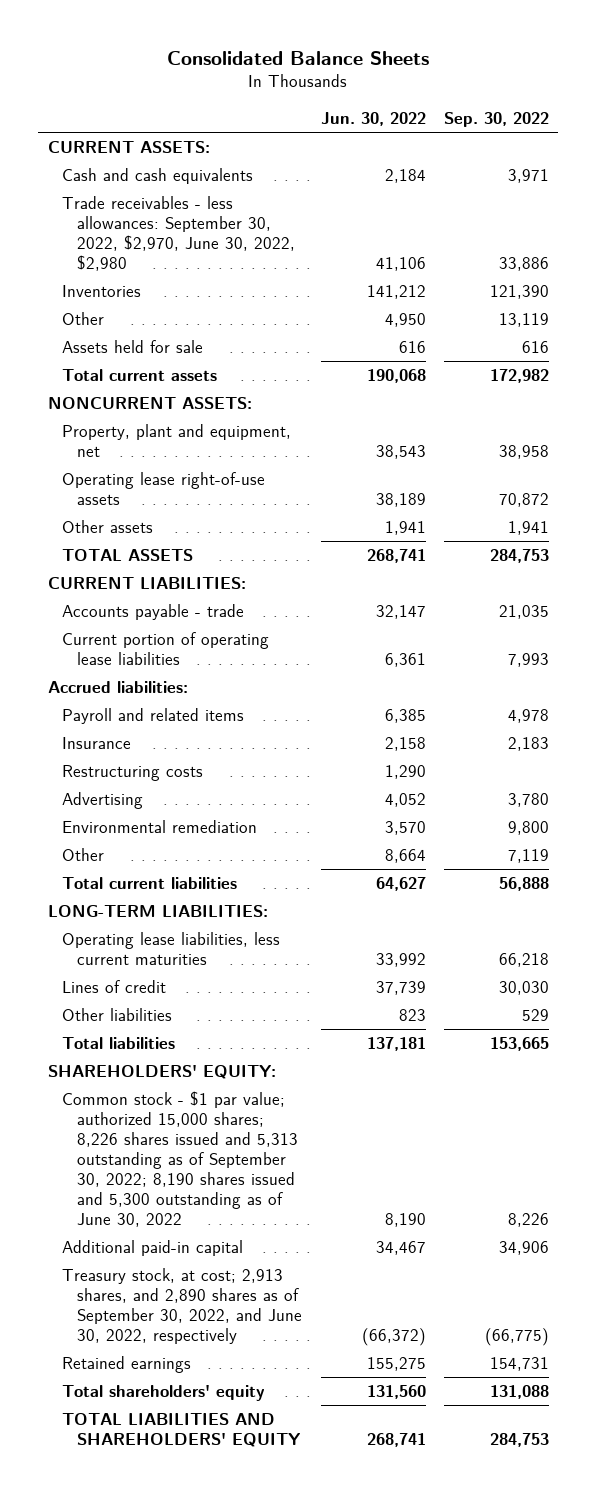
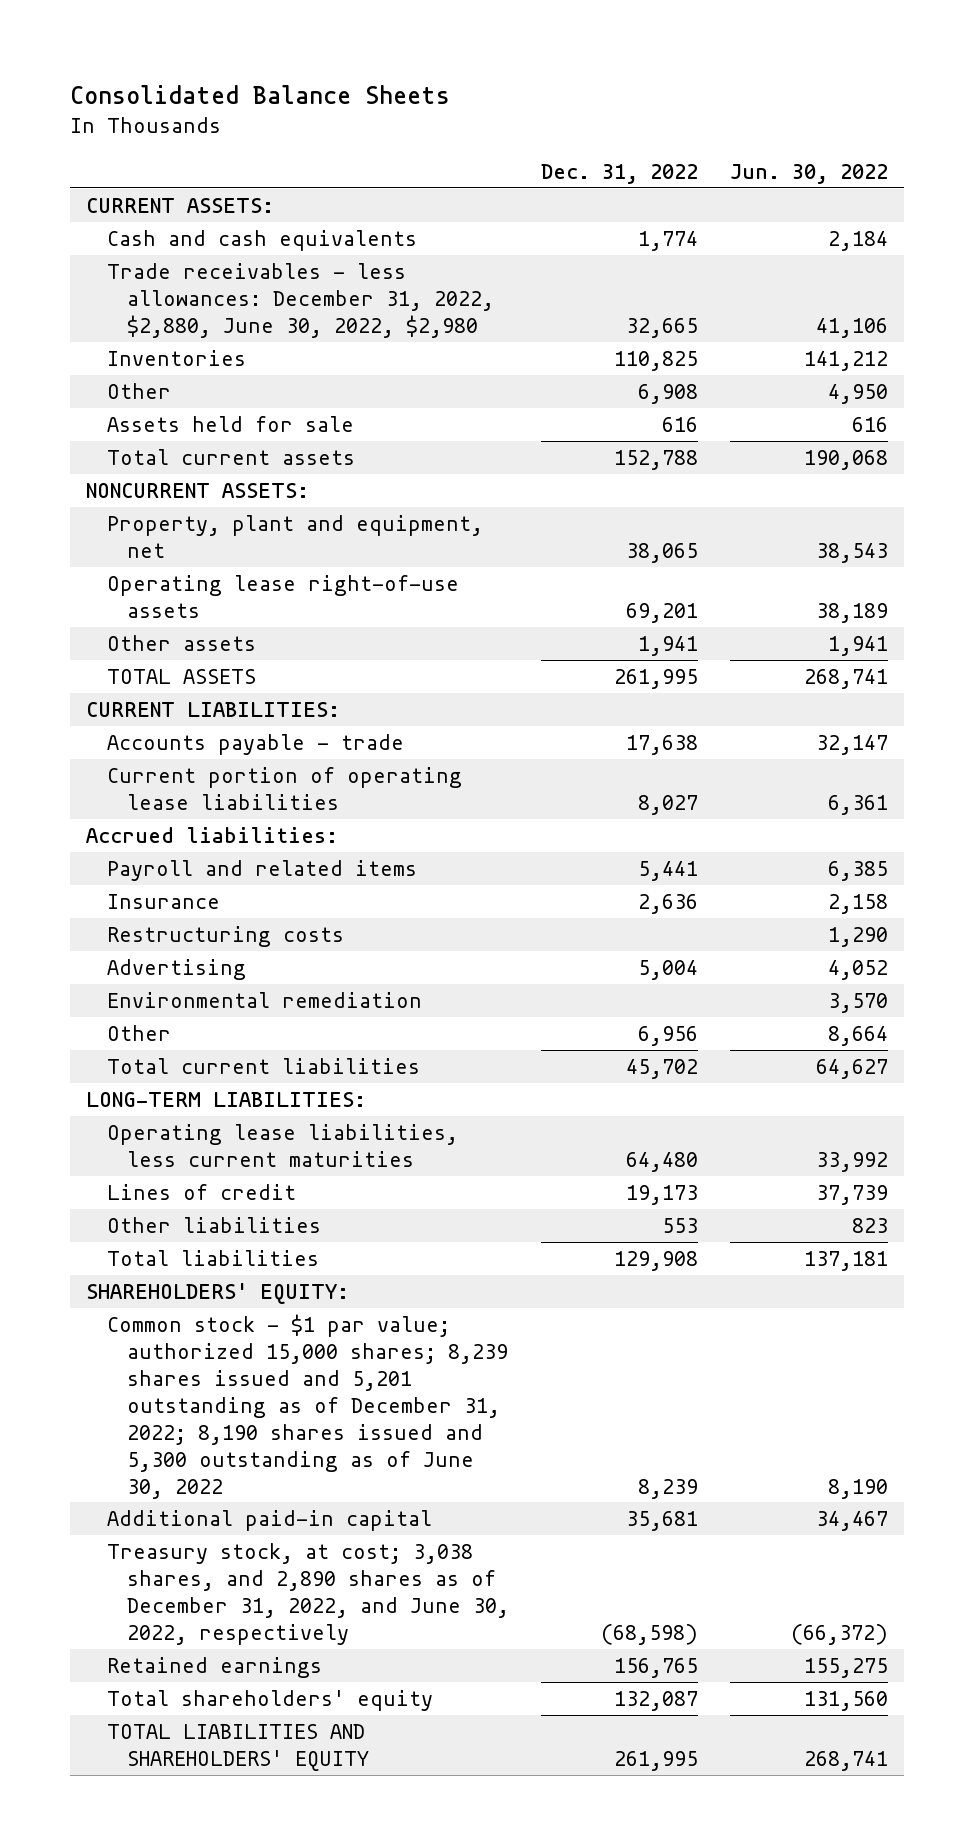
- | Jun. 30, 2022 | Sep. 30, 2022
+ | Dec. 31, 2022 | Jun. 30, 2022
- Trade receivables - less allowances: September 30, 2022, $2,970, June 30, 2022, $2,980 | 41,106 | 33,886
+ Trade receivables - less allowances: December 31, 2022, $2,880, June 30, 2022, $2,980 | 32,665 | 41,106
- Common stock - $1 par value; authorized 15,000 shares; 8,226 shares issued and 5,313 outstanding as of September 30, 2022; 8,190 shares issued and 5,300 outstanding as of June 30, 2022 | 8,190 | 8,226
+ Common stock - $1 par value; authorized 15,000 shares; 8,239 shares issued and 5,201 outstanding as of December 31, 2022; 8,190 shares issued and 5,300 outstanding as of June 30, 2022 | 8,239 | 8,190
- Treasury stock, at cost; 2,913 shares, and 2,890 shares as of September 30, 2022, and June 30, 2022, respectively | (66,372) | (66,775)
+ Treasury stock, at cost; 3,038 shares, and 2,890 shares as of December 31, 2022, and June 30, 2022, respectively | (68,598) | (66,372)

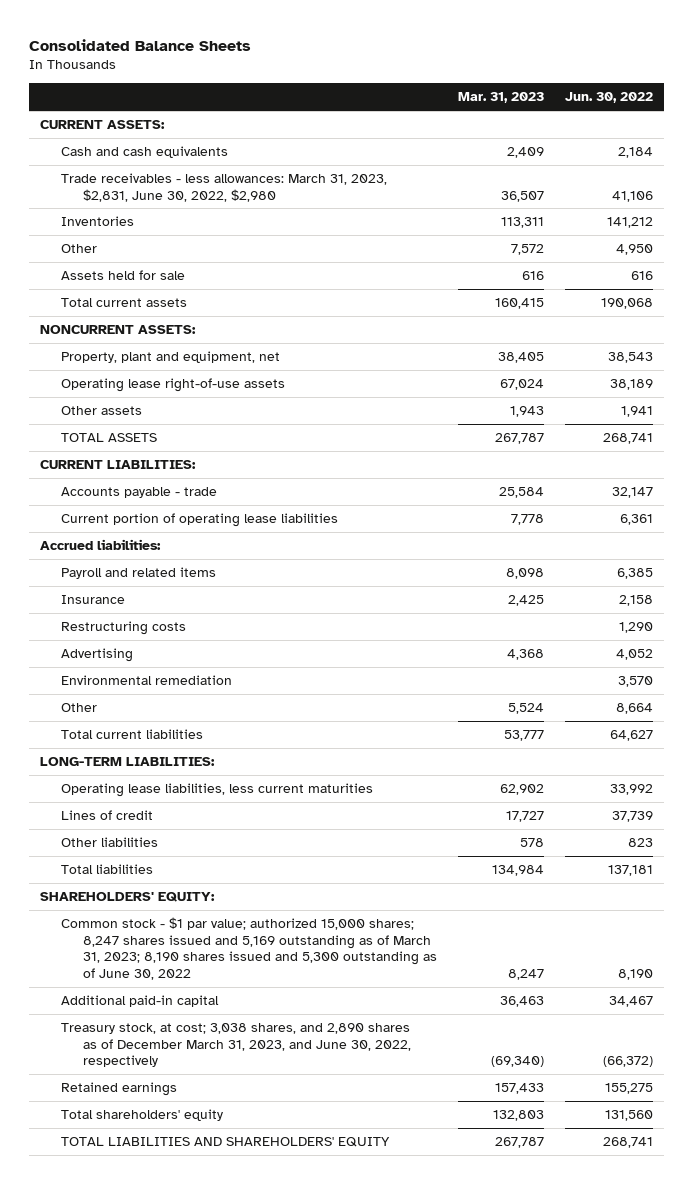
- | Dec. 31, 2022 | Jun. 30, 2022
+ | Mar. 31, 2023 | Jun. 30, 2022
- Trade receivables - less allowances: December 31, 2022, $2,880, June 30, 2022, $2,980 | 32,665 | 41,106
+ Trade receivables - less allowances: March 31, 2023, $2,831, June 30, 2022, $2,980 | 36,507 | 41,106
- Common stock - $1 par value; authorized 15,000 shares; 8,239 shares issued and 5,201 outstanding as of December 31, 2022; 8,190 shares issued and 5,300 outstanding as of June 30, 2022 | 8,239 | 8,190
+ Common stock - $1 par value; authorized 15,000 shares; 8,247 shares issued and 5,169 outstanding as of March 31, 2023; 8,190 shares issued and 5,300 outstanding as of June 30, 2022 | 8,247 | 8,190
- Treasury stock, at cost; 3,038 shares, and 2,890 shares as of December 31, 2022, and June 30, 2022, respectively | (68,598) | (66,372)
+ Treasury stock, at cost; 3,038 shares, and 2,890 shares as of December March 31, 2023, and June 30, 2022, respectively | (69,340) | (66,372)

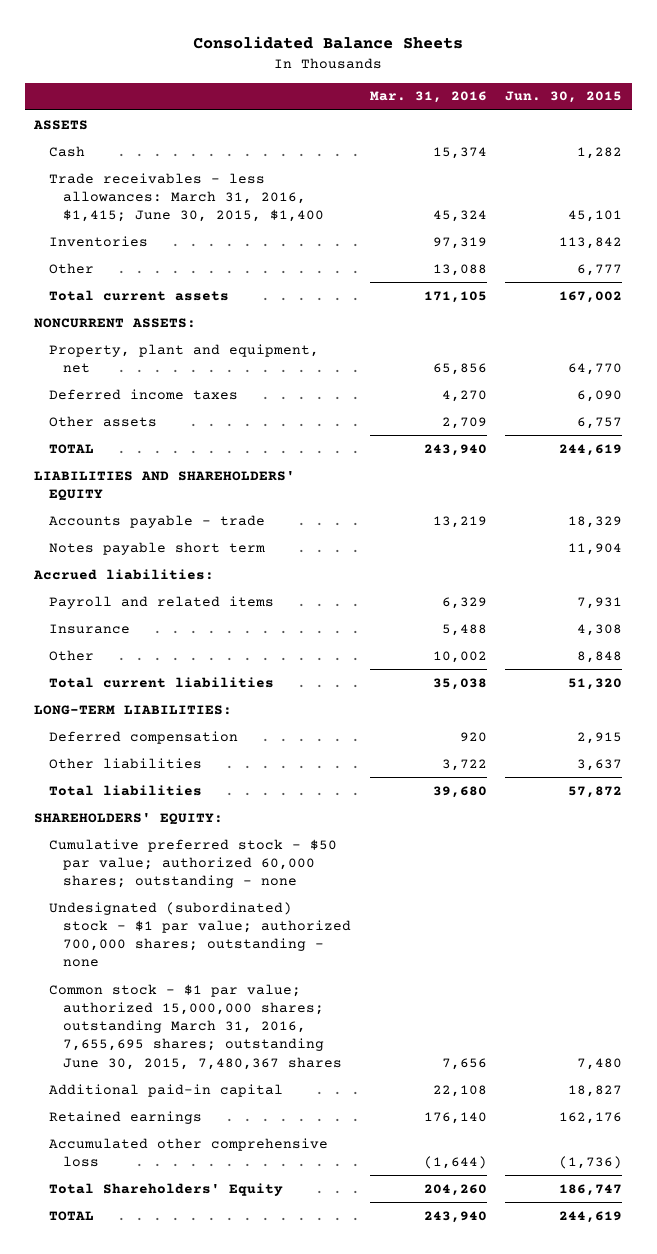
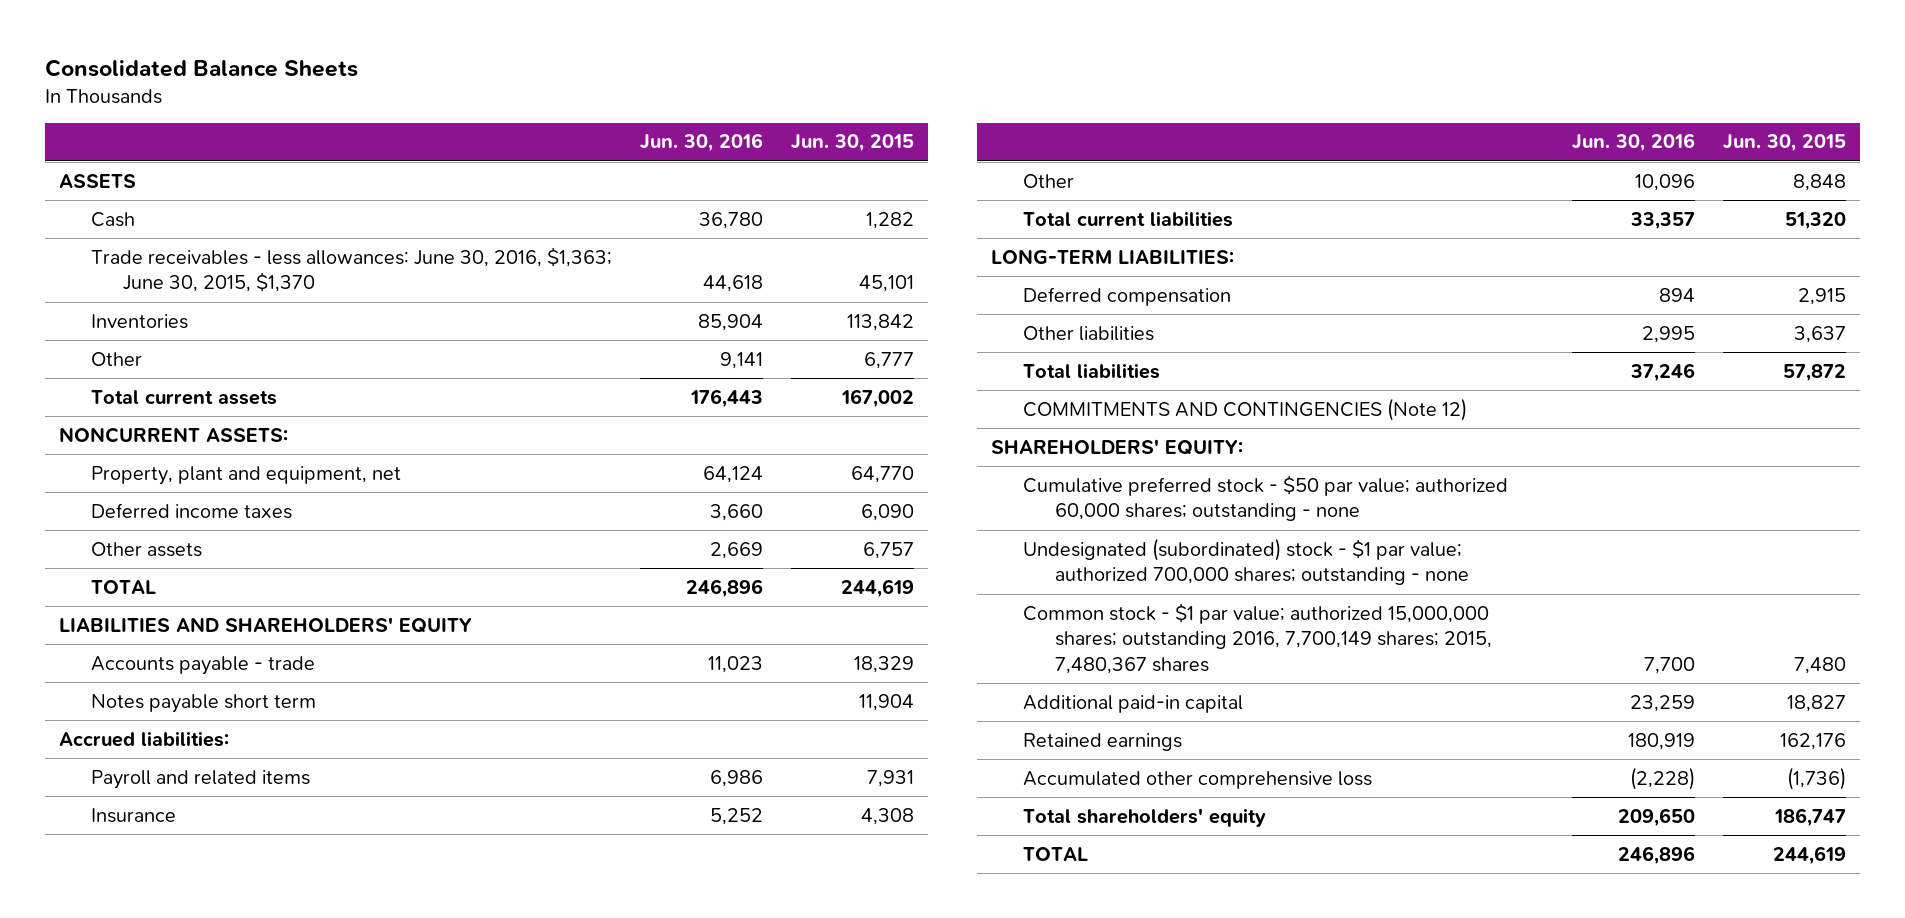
- | Mar. 31, 2016 | Jun. 30, 2015
+ | Jun. 30, 2016 | Jun. 30, 2015
- Trade receivables - less allowances: March 31, 2016, $1,415; June 30, 2015, $1,400 | 45,324 | 45,101
+ Trade receivables - less allowances: June 30, 2016, $1,363; June 30, 2015, $1,370 | 44,618 | 45,101
+ COMMITMENTS AND CONTINGENCIES (Note 12)
- Common stock - $1 par value; authorized 15,000,000 shares; outstanding March 31, 2016, 7,655,695 shares; outstanding June 30, 2015, 7,480,367 shares | 7,656 | 7,480
+ Common stock - $1 par value; authorized 15,000,000 shares; outstanding 2016, 7,700,149 shares; 2015, 7,480,367 shares | 7,700 | 7,480
- Total Shareholders' Equity | 204,260 | 186,747
+ Total shareholders' equity | 209,650 | 186,747

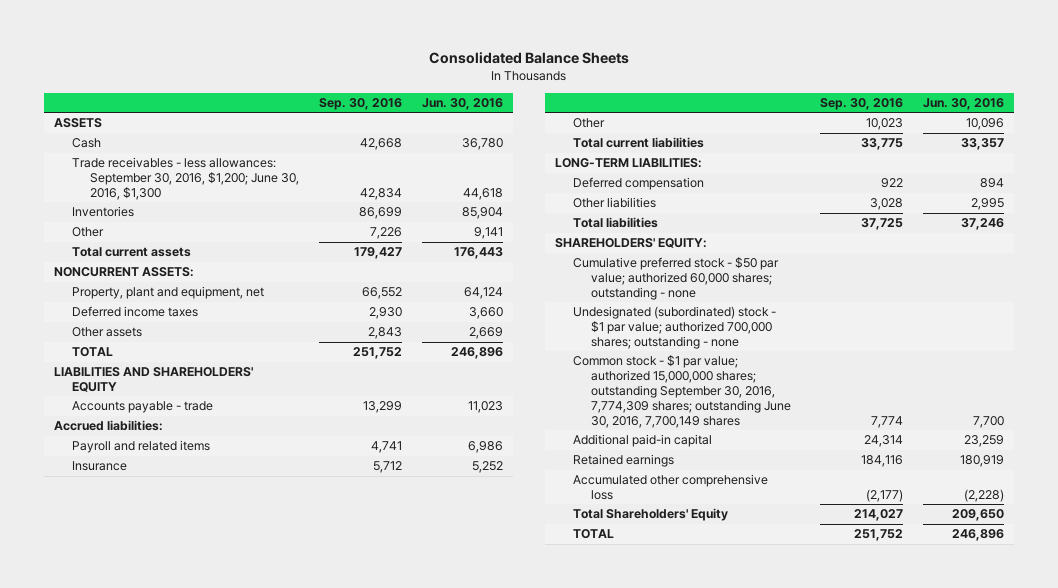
- | Jun. 30, 2016 | Jun. 30, 2015
+ | Sep. 30, 2016 | Jun. 30, 2016
- Trade receivables - less allowances: June 30, 2016, $1,363; June 30, 2015, $1,370 | 44,618 | 45,101
+ Trade receivables - less allowances: September 30, 2016, $1,200; June 30, 2016, $1,300 | 42,834 | 44,618
- Notes payable short term | | 11,904
- COMMITMENTS AND CONTINGENCIES (Note 12)
- Common stock - $1 par value; authorized 15,000,000 shares; outstanding 2016, 7,700,149 shares; 2015, 7,480,367 shares | 7,700 | 7,480
+ Common stock - $1 par value; authorized 15,000,000 shares; outstanding September 30, 2016, 7,774,309 shares; outstanding June 30, 2016, 7,700,149 shares | 7,774 | 7,700
- Total shareholders' equity | 209,650 | 186,747
+ Total Shareholders' Equity | 214,027 | 209,650

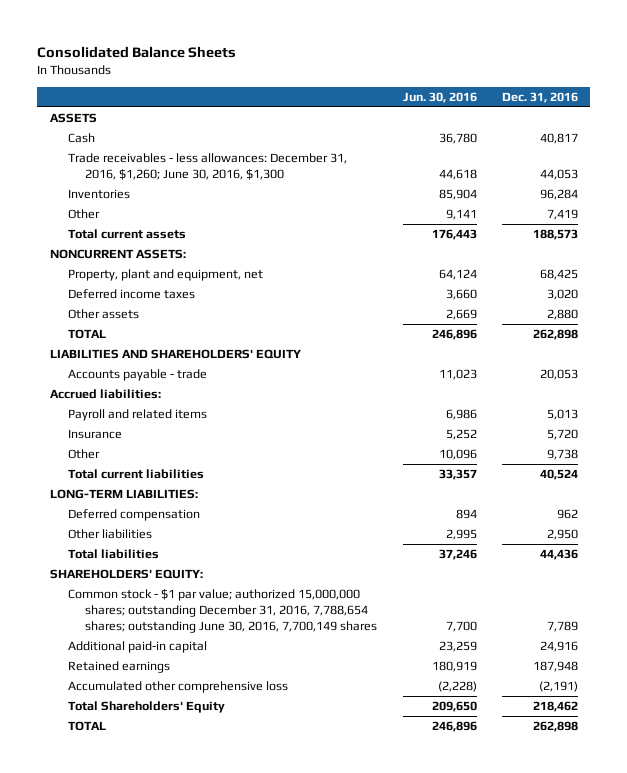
- | Sep. 30, 2016 | Jun. 30, 2016
+ | Jun. 30, 2016 | Dec. 31, 2016
- Trade receivables - less allowances: September 30, 2016, $1,200; June 30, 2016, $1,300 | 42,834 | 44,618
+ Trade receivables - less allowances: December 31, 2016, $1,260; June 30, 2016, $1,300 | 44,618 | 44,053
- Cumulative preferred stock - $50 par value; authorized 60,000 shares; outstanding - none
- Undesignated (subordinated) stock - $1 par value; authorized 700,000 shares; outstanding - none
- Common stock - $1 par value; authorized 15,000,000 shares; outstanding September 30, 2016, 7,774,309 shares; outstanding June 30, 2016, 7,700,149 shares | 7,774 | 7,700
+ Common stock - $1 par value; authorized 15,000,000 shares; outstanding December 31, 2016, 7,788,654 shares; outstanding June 30, 2016, 7,700,149 shares | 7,700 | 7,789

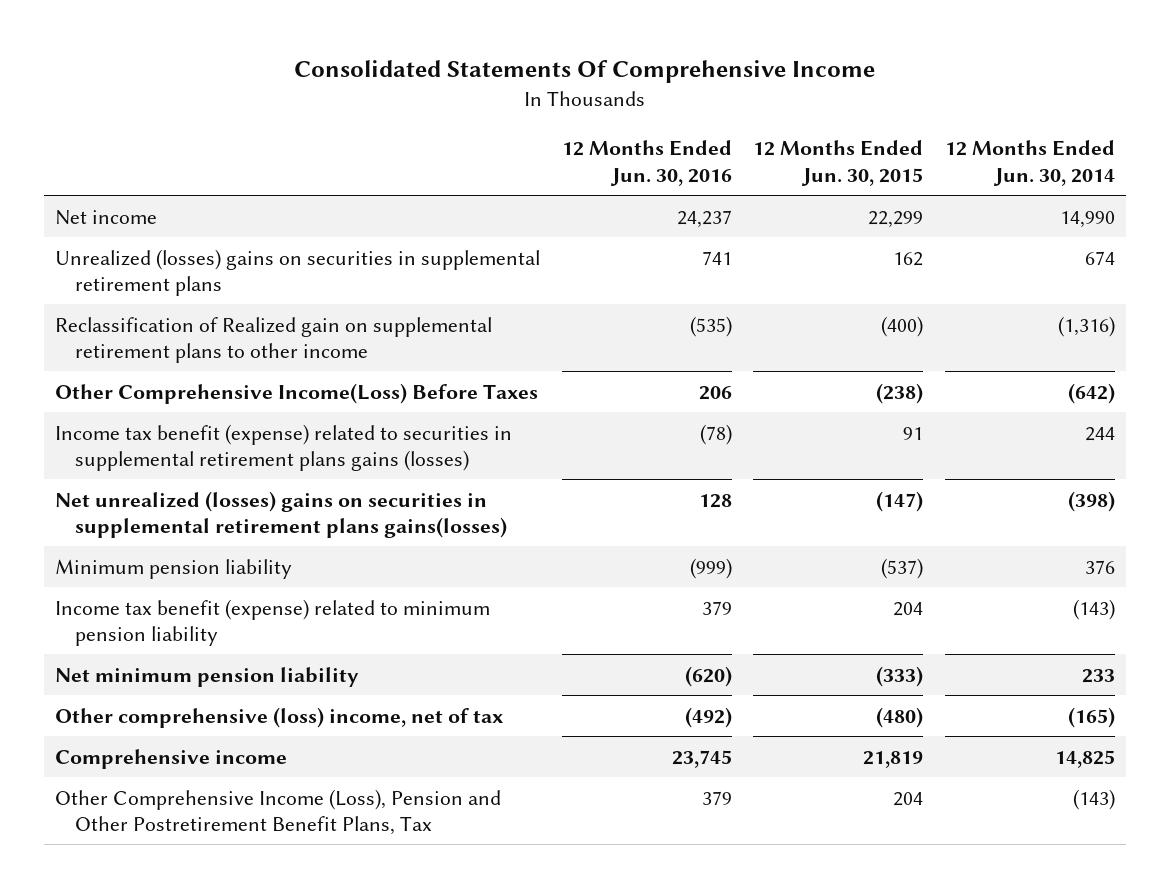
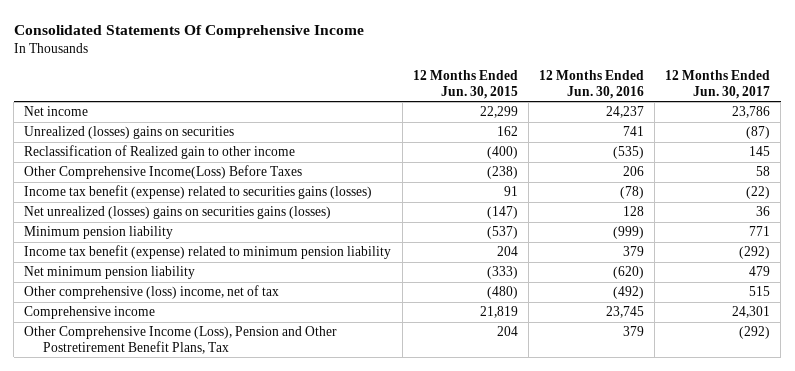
- | 12 Months Ended Jun. 30, 2016 | 12 Months Ended Jun. 30, 2015 | 12 Months Ended Jun. 30, 2014
+ | 12 Months Ended Jun. 30, 2015 | 12 Months Ended Jun. 30, 2016 | 12 Months Ended Jun. 30, 2017
- Unrealized (losses) gains on securities in supplemental retirement plans | 741 | 162 | 674
- Reclassification of Realized gain on supplemental retirement plans to other income | (535) | (400) | (1,316)
+ Unrealized (losses) gains on securities | 162 | 741 | (87)
+ Reclassification of Realized gain to other income | (400) | (535) | 145
- Income tax benefit (expense) related to securities in supplemental retirement plans gains (losses) | (78) | 91 | 244
- Net unrealized (losses) gains on securities in supplemental retirement plans gains(losses) | 128 | (147) | (398)
+ Income tax benefit (expense) related to securities gains (losses) | 91 | (78) | (22)
+ Net unrealized (losses) gains on securities gains (losses) | (147) | 128 | 36

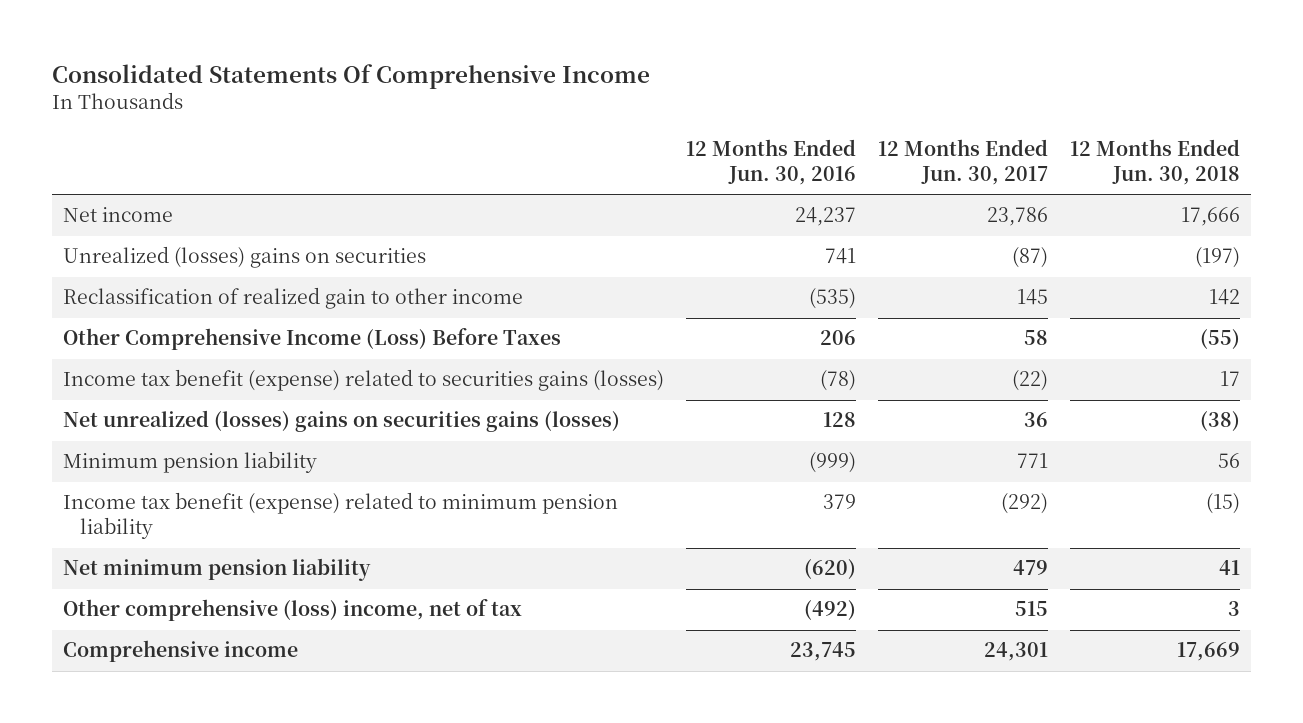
- | 12 Months Ended Jun. 30, 2015 | 12 Months Ended Jun. 30, 2016 | 12 Months Ended Jun. 30, 2017
+ | 12 Months Ended Jun. 30, 2016 | 12 Months Ended Jun. 30, 2017 | 12 Months Ended Jun. 30, 2018
- Reclassification of Realized gain to other income | (400) | (535) | 145
- Other Comprehensive Income(Loss) Before Taxes | (238) | 206 | 58
+ Reclassification of realized gain to other income | (535) | 145 | 142
+ Other Comprehensive Income (Loss) Before Taxes | 206 | 58 | (55)
- Other Comprehensive Income (Loss), Pension and Other Postretirement Benefit Plans, Tax | 204 | 379 | (292)

